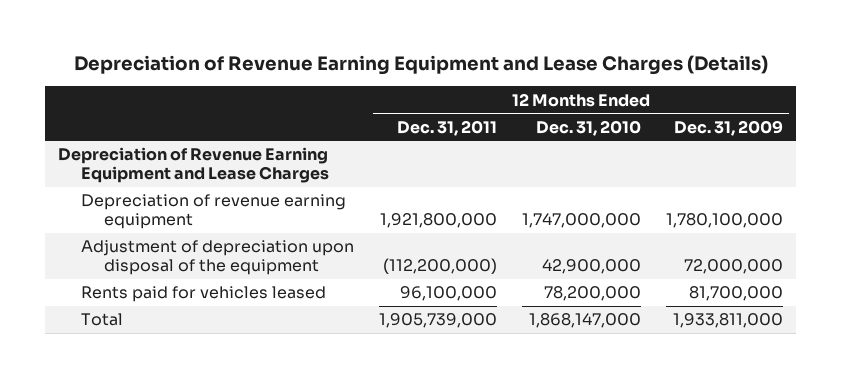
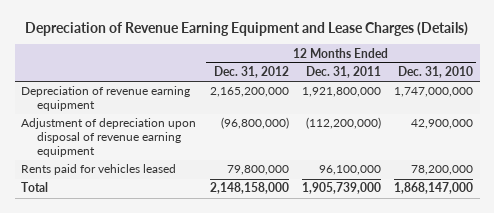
- | 12 Months Ended Dec. 31, 2011 | 12 Months Ended Dec. 31, 2010 | 12 Months Ended Dec. 31, 2009
+ | 12 Months Ended Dec. 31, 2012 | 12 Months Ended Dec. 31, 2011 | 12 Months Ended Dec. 31, 2010
- Depreciation of Revenue Earning Equipment and Lease Charges
- Adjustment of depreciation upon disposal of the equipment | (112,200,000) | 42,900,000 | 72,000,000
+ Adjustment of depreciation upon disposal of revenue earning equipment | (96,800,000) | (112,200,000) | 42,900,000

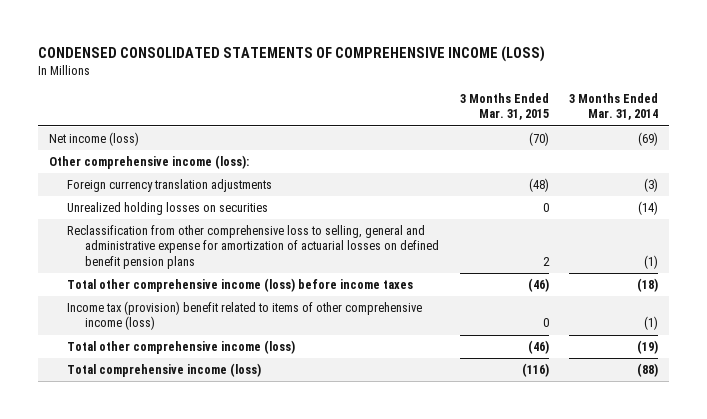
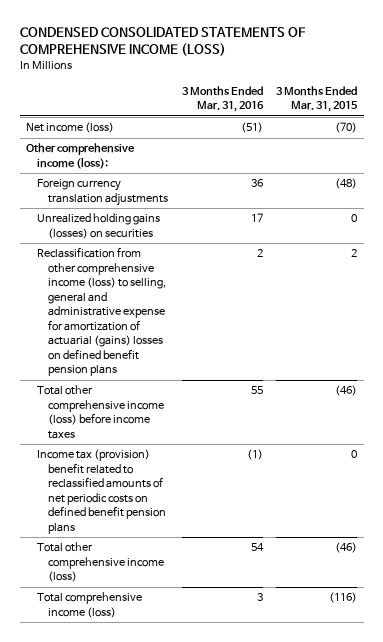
- | 3 Months Ended Mar. 31, 2015 | 3 Months Ended Mar. 31, 2014
+ | 3 Months Ended Mar. 31, 2016 | 3 Months Ended Mar. 31, 2015
- Unrealized holding losses on securities | 0 | (14)
- Reclassification from other comprehensive loss to selling, general and administrative expense for amortization of actuarial losses on defined benefit pension plans | 2 | (1)
+ Unrealized holding gains (losses) on securities | 17 | 0
+ Reclassification from other comprehensive income (loss) to selling, general and administrative expense for amortization of actuarial (gains) losses on defined benefit pension plans | 2 | 2
- Income tax (provision) benefit related to items of other comprehensive income (loss) | 0 | (1)
+ Income tax (provision) benefit related to reclassified amounts of net periodic costs on defined benefit pension plans | (1) | 0

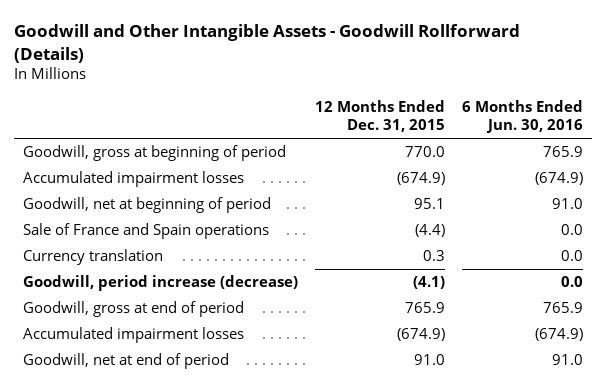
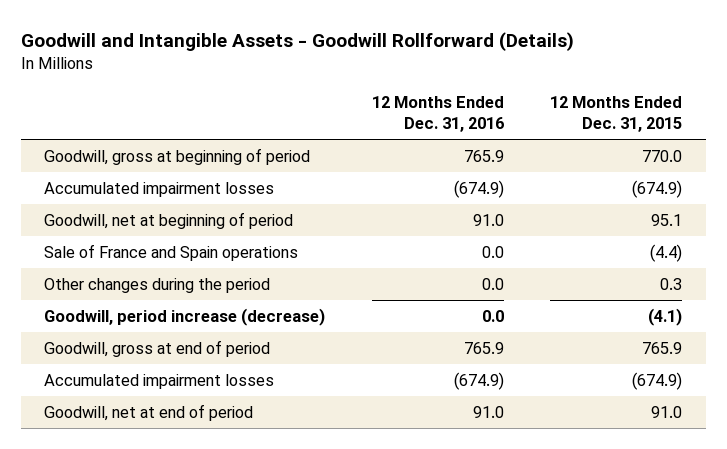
- Goodwill and Other Intangible Assets - Goodwill Rollforward (Details)
+ Goodwill and Intangible Assets - Goodwill Rollforward (Details)
- | 12 Months Ended Dec. 31, 2015 | 6 Months Ended Jun. 30, 2016
+ | 12 Months Ended Dec. 31, 2016 | 12 Months Ended Dec. 31, 2015
- Currency translation | 0.3 | 0.0
+ Other changes during the period | 0.0 | 0.3

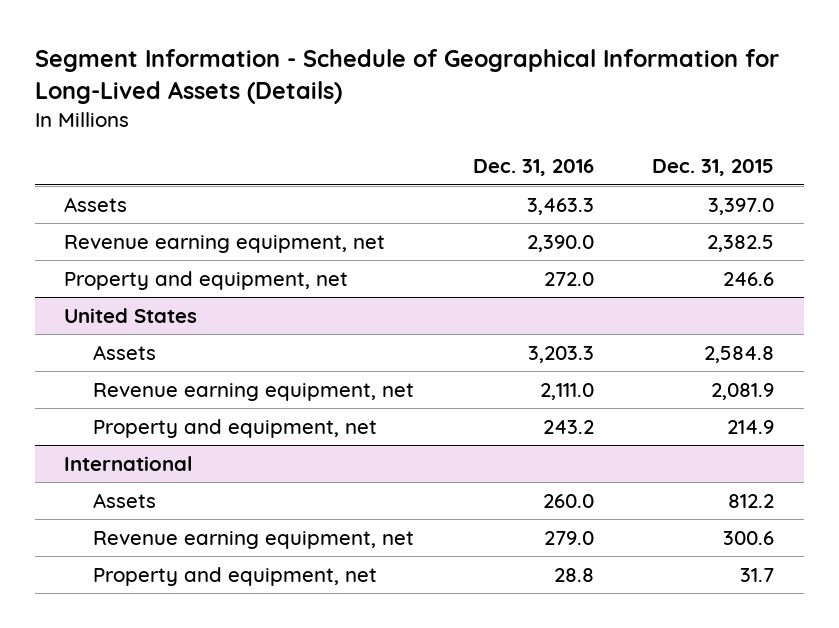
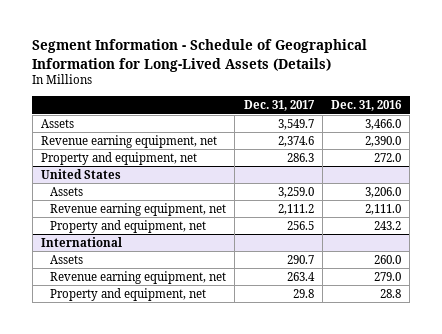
- | Dec. 31, 2016 | Dec. 31, 2015
+ | Dec. 31, 2017 | Dec. 31, 2016
- Assets | 3,463.3 | 3,397.0
+ Assets | 3,549.7 | 3,466.0
@ United States
- Assets | 3,203.3 | 2,584.8
+ Assets | 3,259.0 | 3,206.0

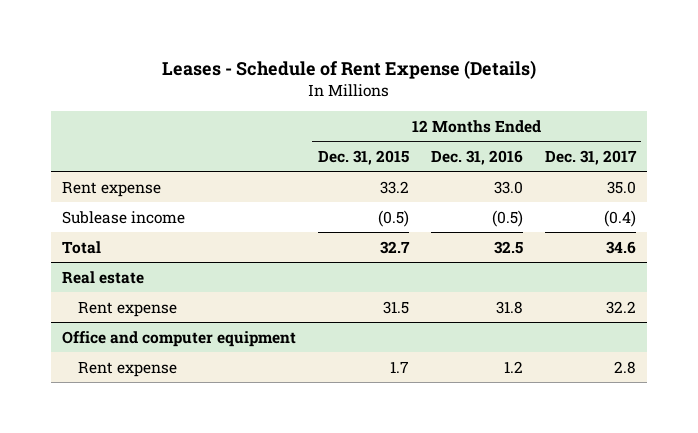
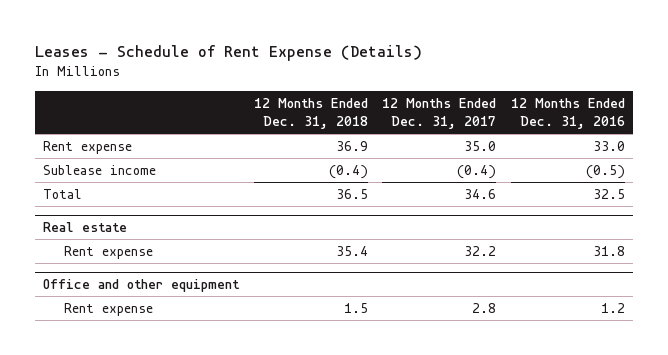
- | 12 Months Ended Dec. 31, 2015 | 12 Months Ended Dec. 31, 2016 | 12 Months Ended Dec. 31, 2017
+ | 12 Months Ended Dec. 31, 2018 | 12 Months Ended Dec. 31, 2017 | 12 Months Ended Dec. 31, 2016
- Office and computer equipment
+ Office and other equipment

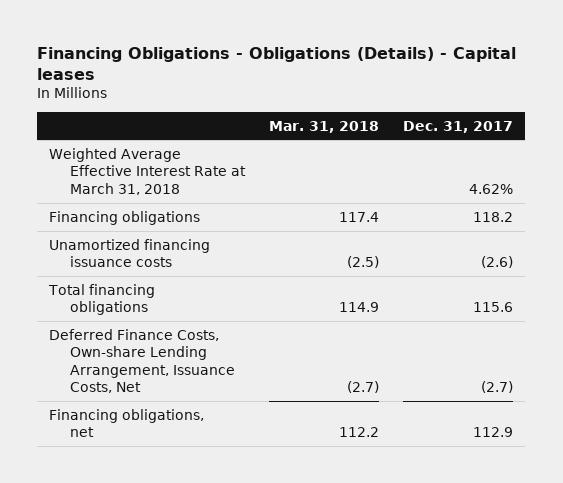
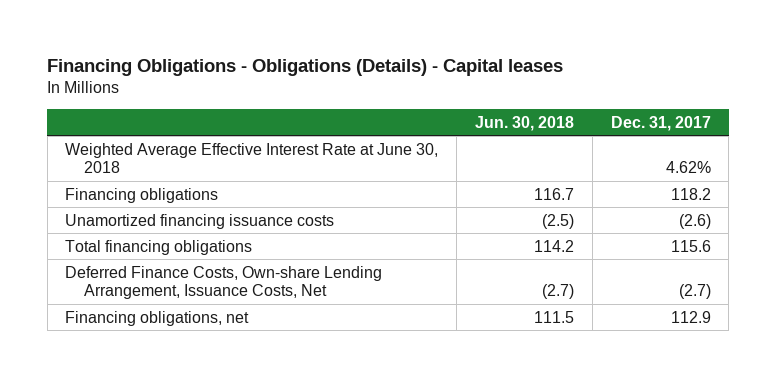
- | Mar. 31, 2018 | Dec. 31, 2017
+ | Jun. 30, 2018 | Dec. 31, 2017
- Weighted Average Effective Interest Rate at March 31, 2018 | | 4.62%
+ Weighted Average Effective Interest Rate at June 30, 2018 | | 4.62%

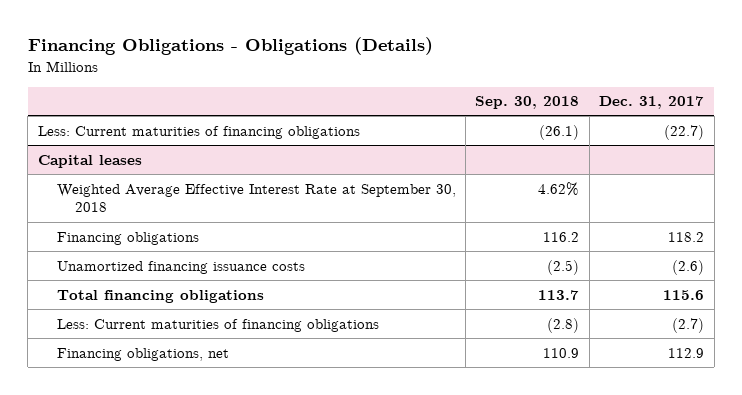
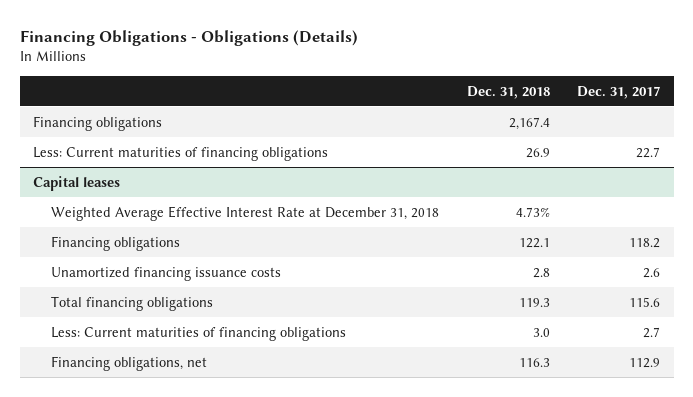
- | Sep. 30, 2018 | Dec. 31, 2017
+ | Dec. 31, 2018 | Dec. 31, 2017
- Less: Current maturities of financing obligations | (26.1) | (22.7)
+ Financing obligations | 2,167.4 |
+ Less: Current maturities of financing obligations | 26.9 | 22.7
@ Capital leases
- Weighted Average Effective Interest Rate at September 30, 2018 | 4.62% |
+ Weighted Average Effective Interest Rate at December 31, 2018 | 4.73% |
- Unamortized financing issuance costs | (2.5) | (2.6)
+ Unamortized financing issuance costs | 2.8 | 2.6
- Less: Current maturities of financing obligations | (2.8) | (2.7)
+ Less: Current maturities of financing obligations | 3.0 | 2.7

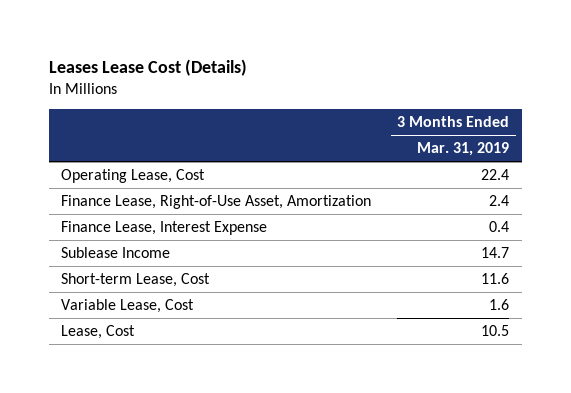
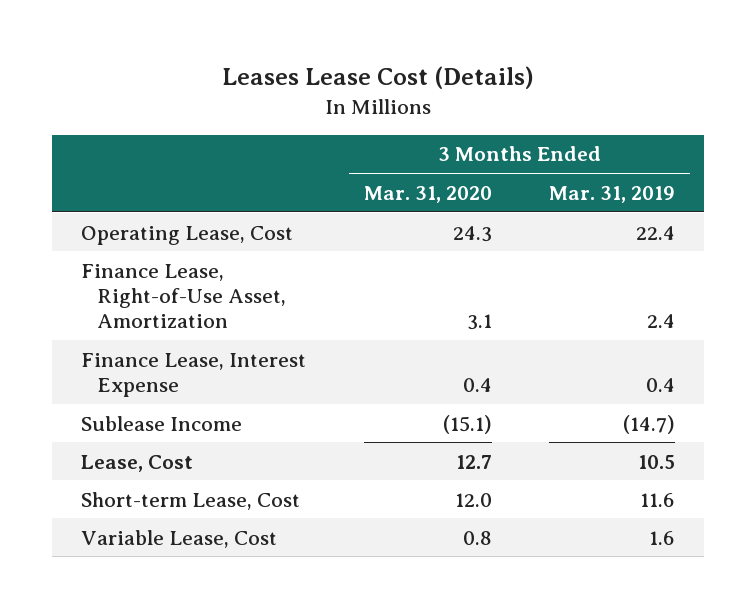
- | 3 Months Ended Mar. 31, 2019
+ | 3 Months Ended Mar. 31, 2020 | 3 Months Ended Mar. 31, 2019
- Sublease Income | 14.7
+ Sublease Income | (15.1) | (14.7)
moved up: Lease, Cost | 12.7 | 10.5

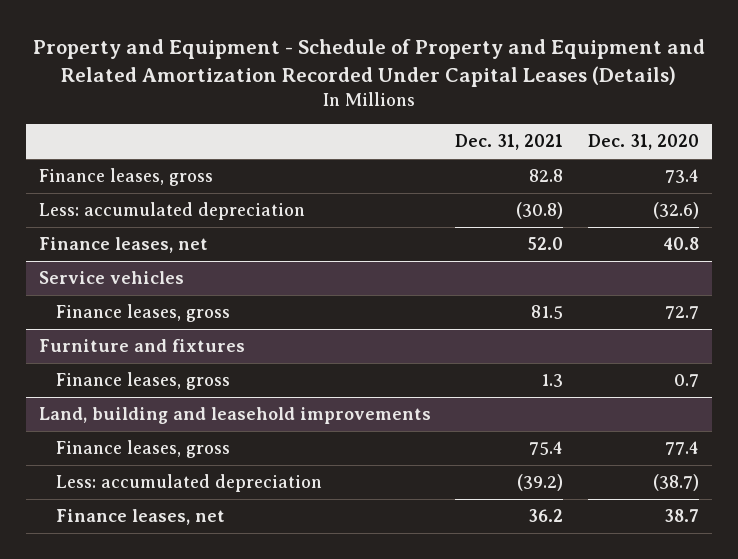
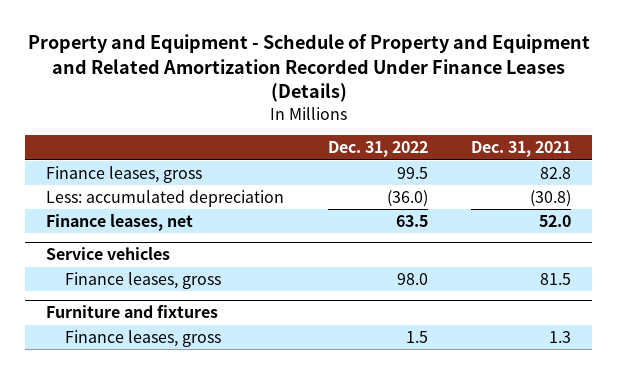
- Property and Equipment - Schedule of Property and Equipment and Related Amortization Recorded Under Capital Leases (Details)
+ Property and Equipment - Schedule of Property and Equipment and Related Amortization Recorded Under Finance Leases (Details)
- | Dec. 31, 2021 | Dec. 31, 2020
+ | Dec. 31, 2022 | Dec. 31, 2021
- Land, building and leasehold improvements
- Finance leases, gross | 75.4 | 77.4
- Less: accumulated depreciation | (39.2) | (38.7)
- Finance leases, net | 36.2 | 38.7

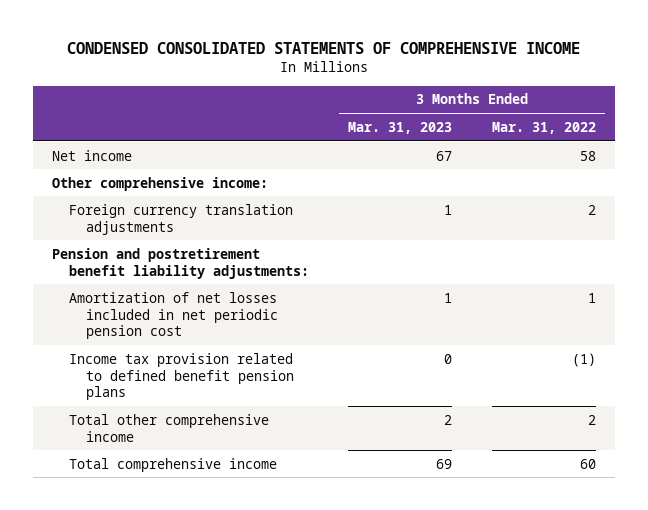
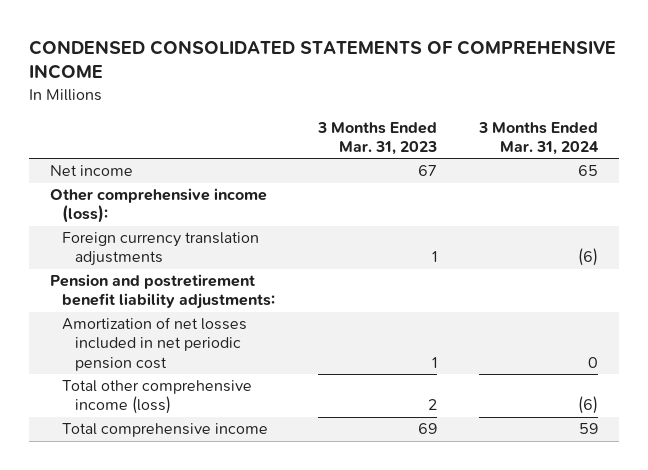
- | 3 Months Ended Mar. 31, 2023 | 3 Months Ended Mar. 31, 2022
+ | 3 Months Ended Mar. 31, 2023 | 3 Months Ended Mar. 31, 2024
- Other comprehensive income:
+ Other comprehensive income (loss):
- Income tax provision related to defined benefit pension plans | 0 | (1)
- Total other comprehensive income | 2 | 2
+ Total other comprehensive income (loss) | 2 | (6)

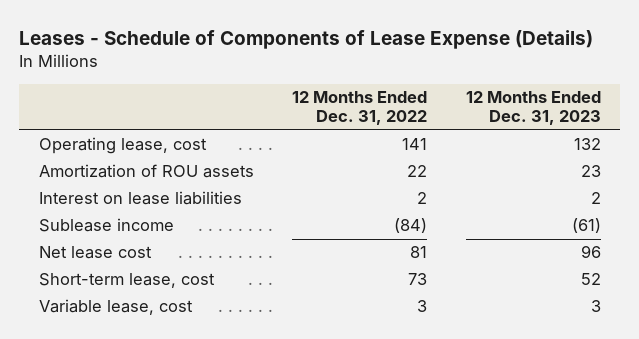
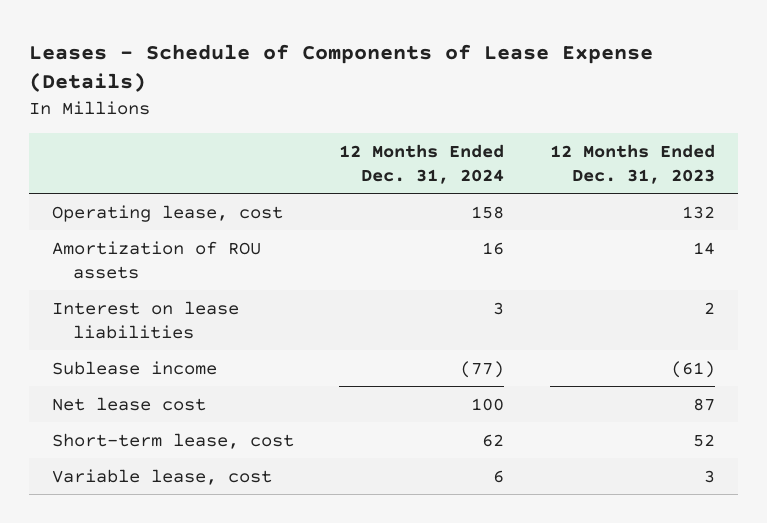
- | 12 Months Ended Dec. 31, 2022 | 12 Months Ended Dec. 31, 2023
+ | 12 Months Ended Dec. 31, 2024 | 12 Months Ended Dec. 31, 2023
- Amortization of ROU assets | 22 | 23
+ Amortization of ROU assets | 16 | 14
- Net lease cost | 81 | 96
+ Net lease cost | 100 | 87

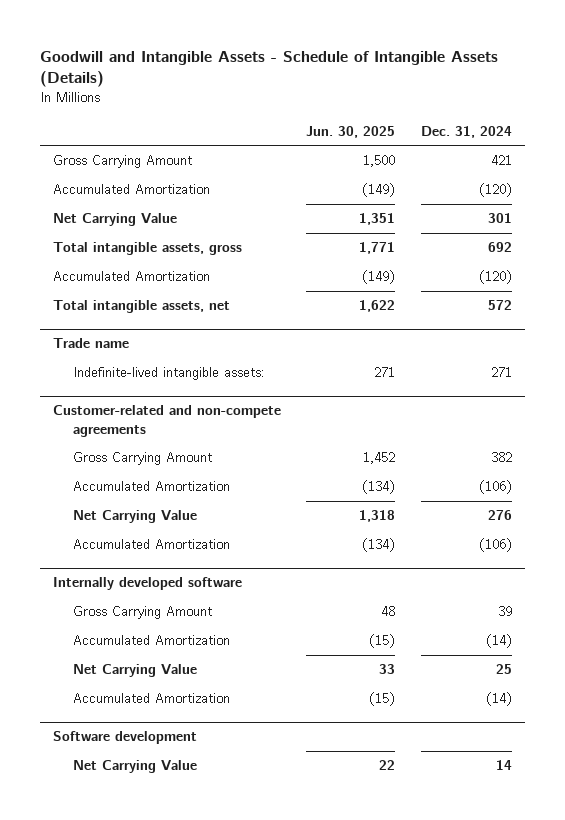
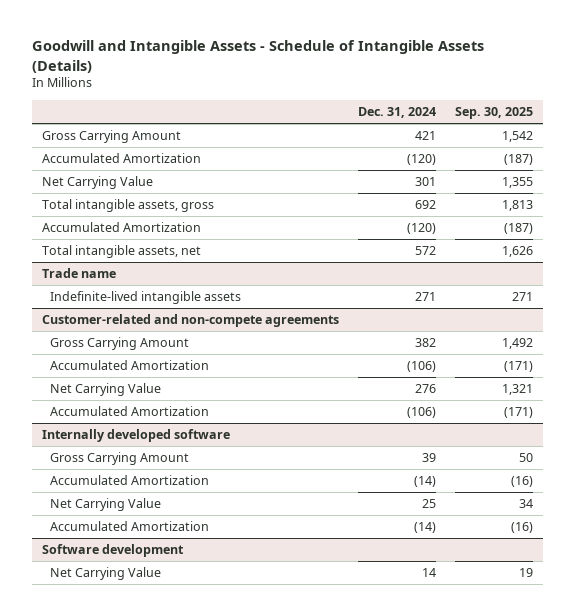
- | Jun. 30, 2025 | Dec. 31, 2024
+ | Dec. 31, 2024 | Sep. 30, 2025
@ Trade name
- Indefinite-lived intangible assets: | 271 | 271
+ Indefinite-lived intangible assets | 271 | 271

